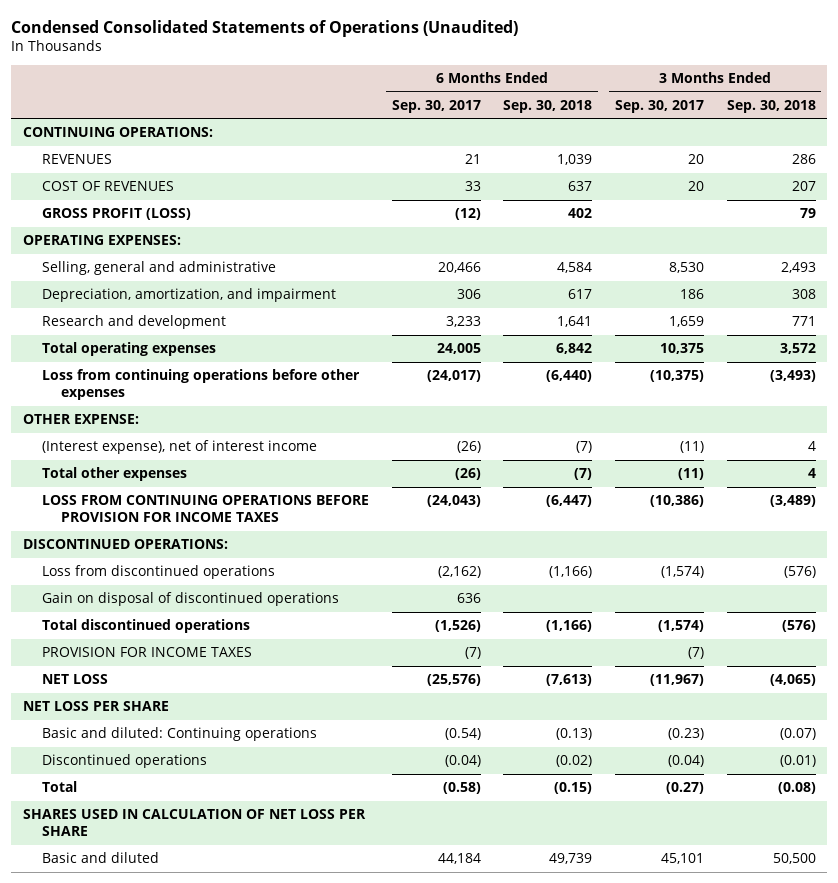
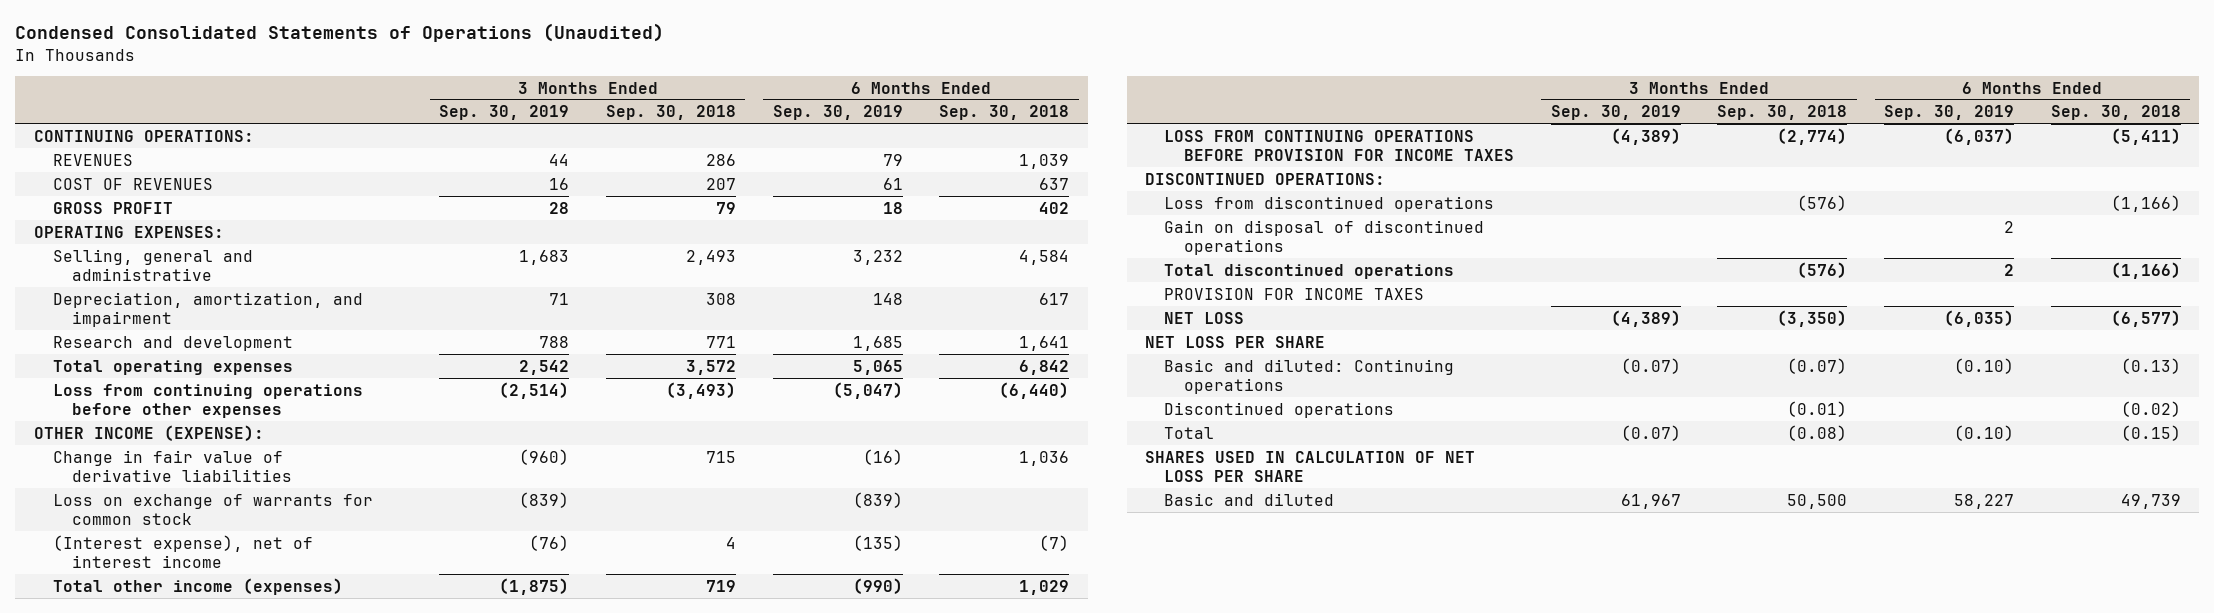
- | 6 Months Ended Sep. 30, 2017 | 6 Months Ended Sep. 30, 2018 | 3 Months Ended Sep. 30, 2017 | 3 Months Ended Sep. 30, 2018
+ | 3 Months Ended Sep. 30, 2019 | 3 Months Ended Sep. 30, 2018 | 6 Months Ended Sep. 30, 2019 | 6 Months Ended Sep. 30, 2018
- GROSS PROFIT (LOSS) | (12) | 402 | | 79
+ GROSS PROFIT | 28 | 79 | 18 | 402
- OTHER EXPENSE:
+ OTHER INCOME (EXPENSE):
+ Change in fair value of derivative liabilities | (960) | 715 | (16) | 1,036
+ Loss on exchange of warrants for common stock | (839) | | (839) |
- Total other expenses | (26) | (7) | (11) | 4
- LOSS FROM CONTINUING OPERATIONS BEFORE PROVISION FOR INCOME TAXES | (24,043) | (6,447) | (10,386) | (3,489)
+ Total other income (expenses) | (1,875) | 719 | (990) | 1,029
+ LOSS FROM CONTINUING OPERATIONS BEFORE PROVISION FOR INCOME TAXES | (4,389) | (2,774) | (6,037) | (5,411)
- NET LOSS | (25,576) | (7,613) | (11,967) | (4,065)
+ NET LOSS | (4,389) | (3,350) | (6,035) | (6,577)

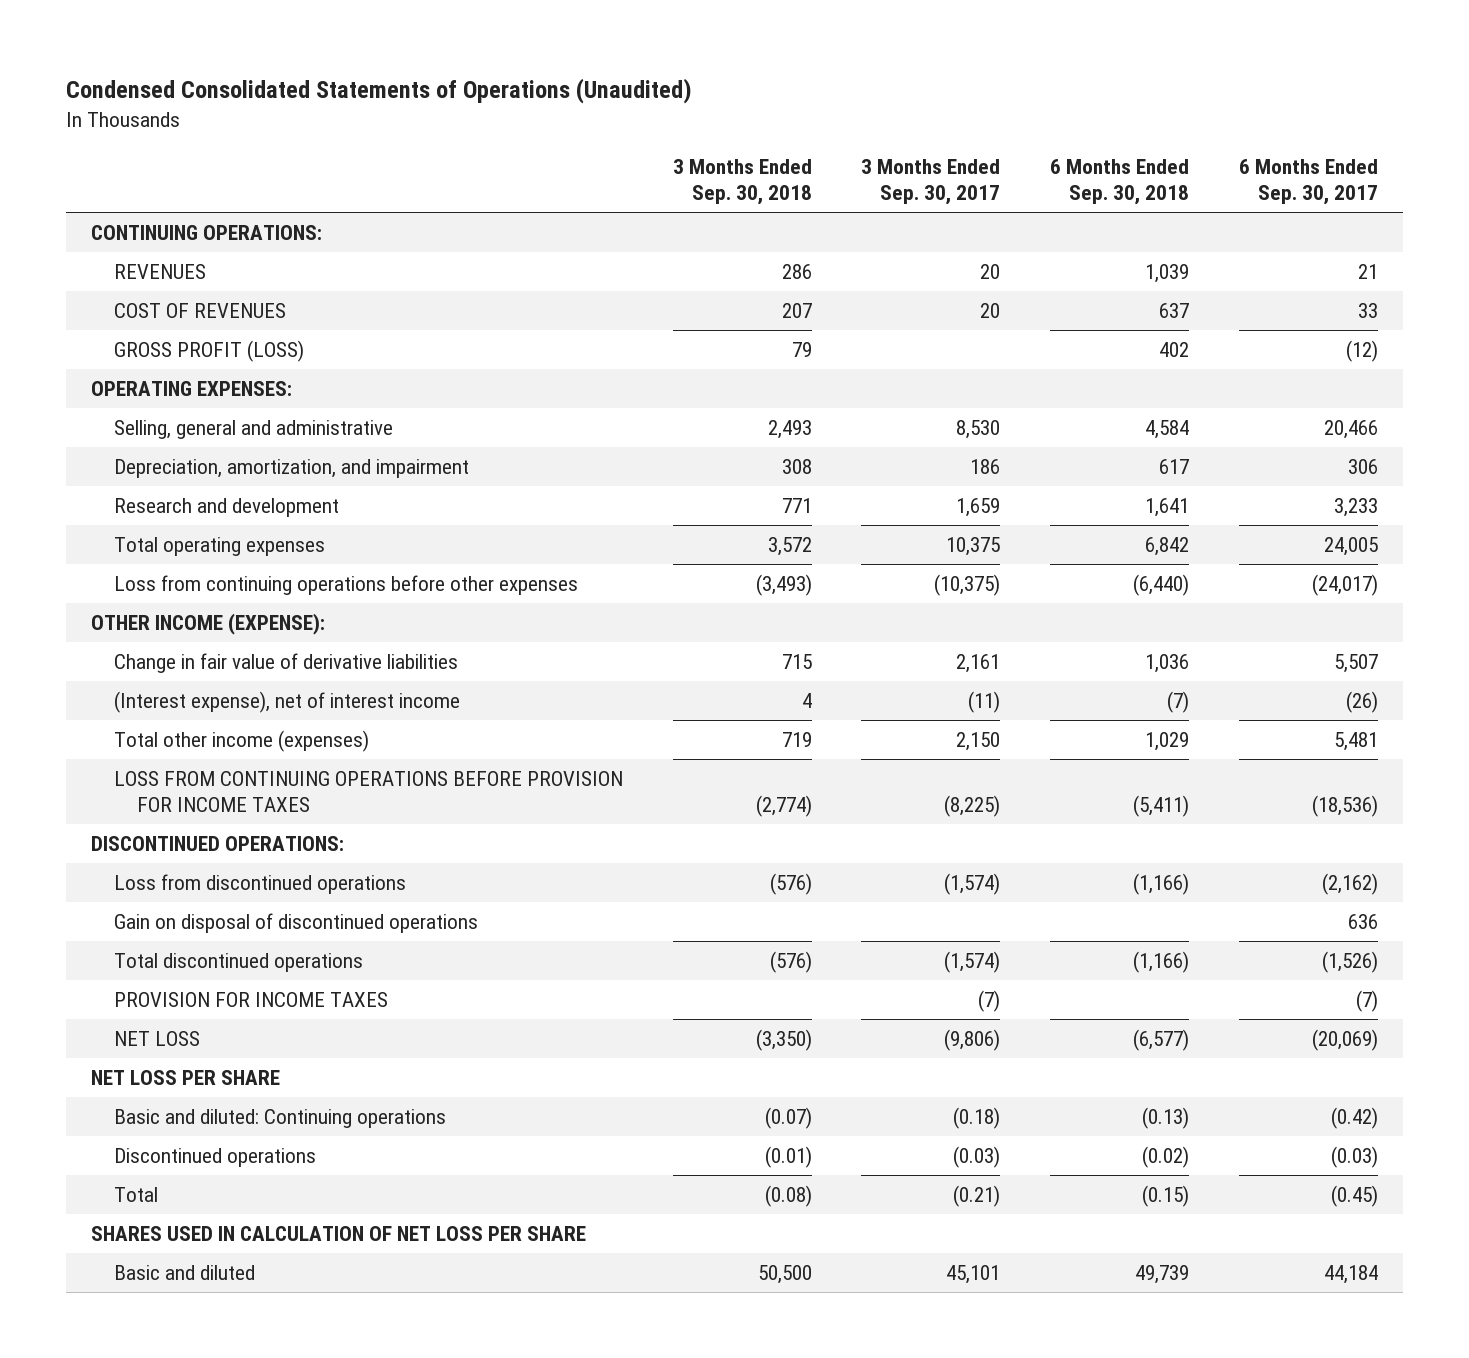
- | 3 Months Ended Sep. 30, 2019 | 3 Months Ended Sep. 30, 2018 | 6 Months Ended Sep. 30, 2019 | 6 Months Ended Sep. 30, 2018
+ | 3 Months Ended Sep. 30, 2018 | 3 Months Ended Sep. 30, 2017 | 6 Months Ended Sep. 30, 2018 | 6 Months Ended Sep. 30, 2017
- GROSS PROFIT | 28 | 79 | 18 | 402
+ GROSS PROFIT (LOSS) | 79 | | 402 | (12)
- Loss on exchange of warrants for common stock | (839) | | (839) |

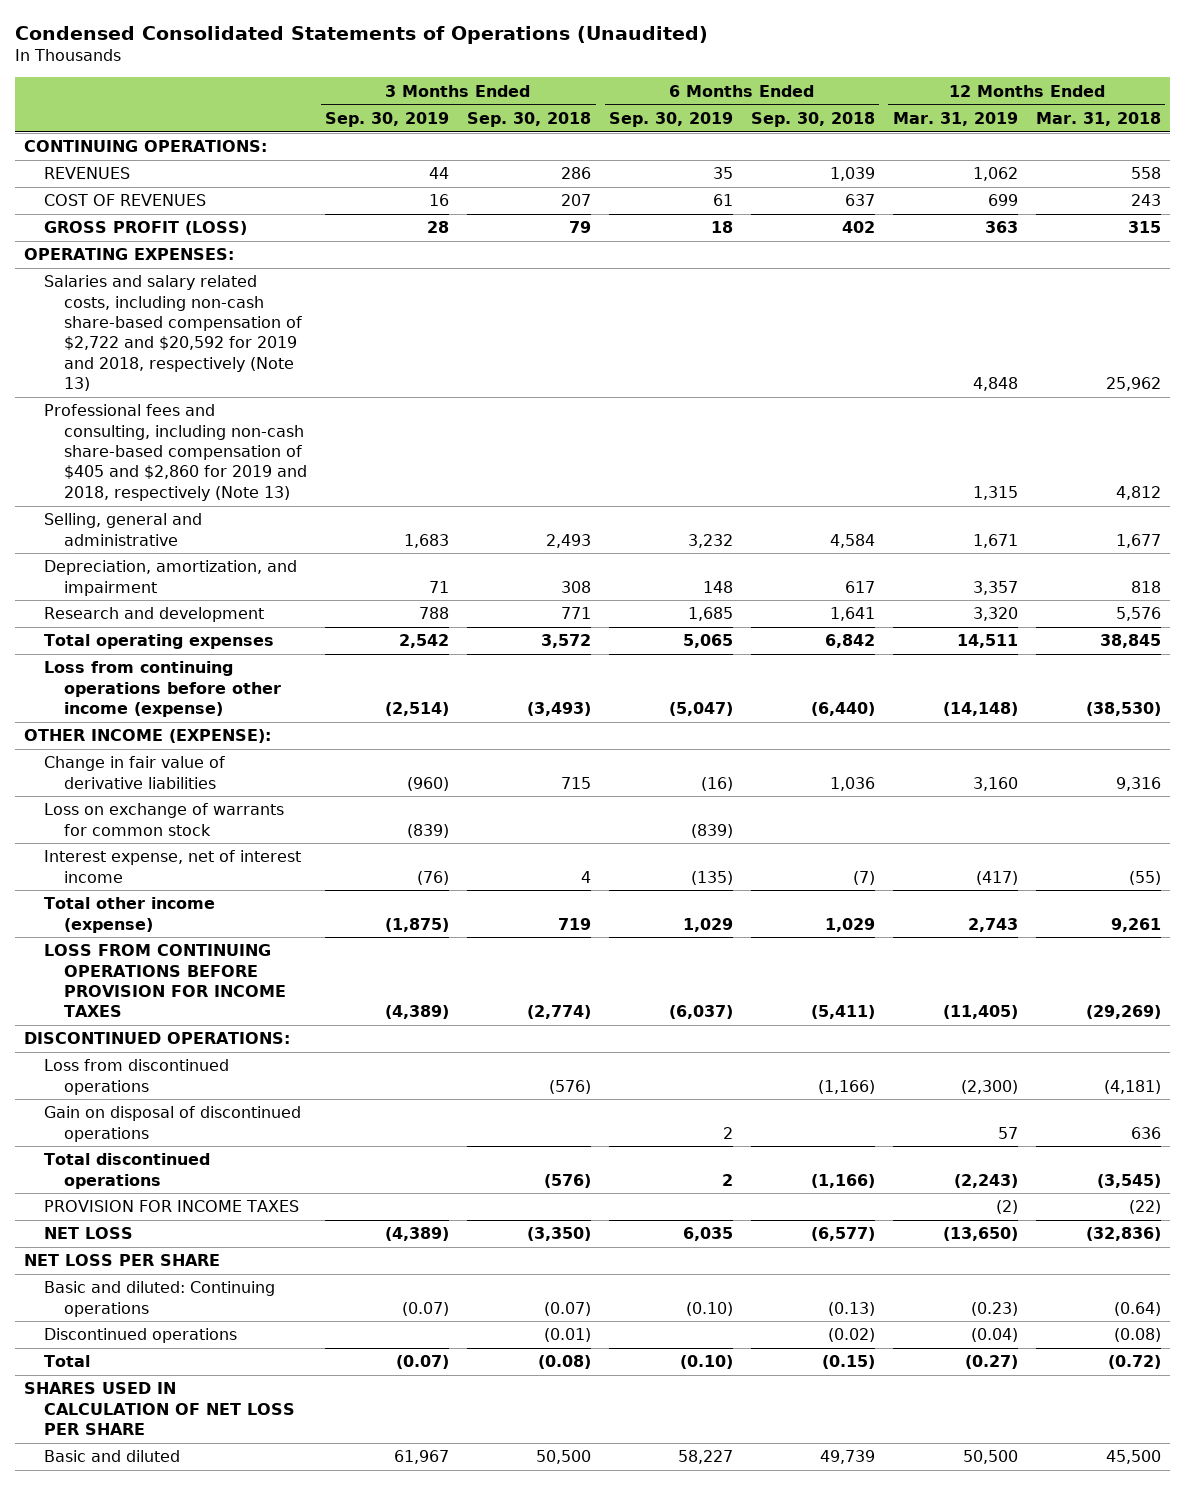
- | 3 Months Ended Sep. 30, 2018 | 3 Months Ended Sep. 30, 2017 | 6 Months Ended Sep. 30, 2018 | 6 Months Ended Sep. 30, 2017
+ | 3 Months Ended Sep. 30, 2019 | 3 Months Ended Sep. 30, 2018 | 6 Months Ended Sep. 30, 2019 | 6 Months Ended Sep. 30, 2018 | 12 Months Ended Mar. 31, 2019 | 12 Months Ended Mar. 31, 2018
+ Salaries and salary related costs, including non-cash share-based compensation of $2,722 and $20,592 for 2019 and 2018, respectively (Note 13) | | | | | 4,848 | 25,962
+ Professional fees and consulting, including non-cash share-based compensation of $405 and $2,860 for 2019 and 2018, respectively (Note 13) | | | | | 1,315 | 4,812
- Loss from continuing operations before other expenses | (3,493) | (10,375) | (6,440) | (24,017)
+ Loss from continuing operations before other income (expense) | (2,514) | (3,493) | (5,047) | (6,440) | (14,148) | (38,530)
- (Interest expense), net of interest income | 4 | (11) | (7) | (26)
- Total other income (expenses) | 719 | 2,150 | 1,029 | 5,481
+ Loss on exchange of warrants for common stock | (839) | | (839) | | |
+ Interest expense, net of interest income | (76) | 4 | (135) | (7) | (417) | (55)
+ Total other income (expense) | (1,875) | 719 | 1,029 | 1,029 | 2,743 | 9,261

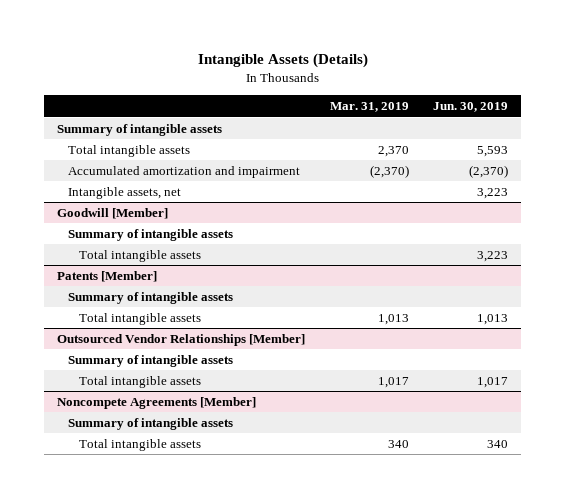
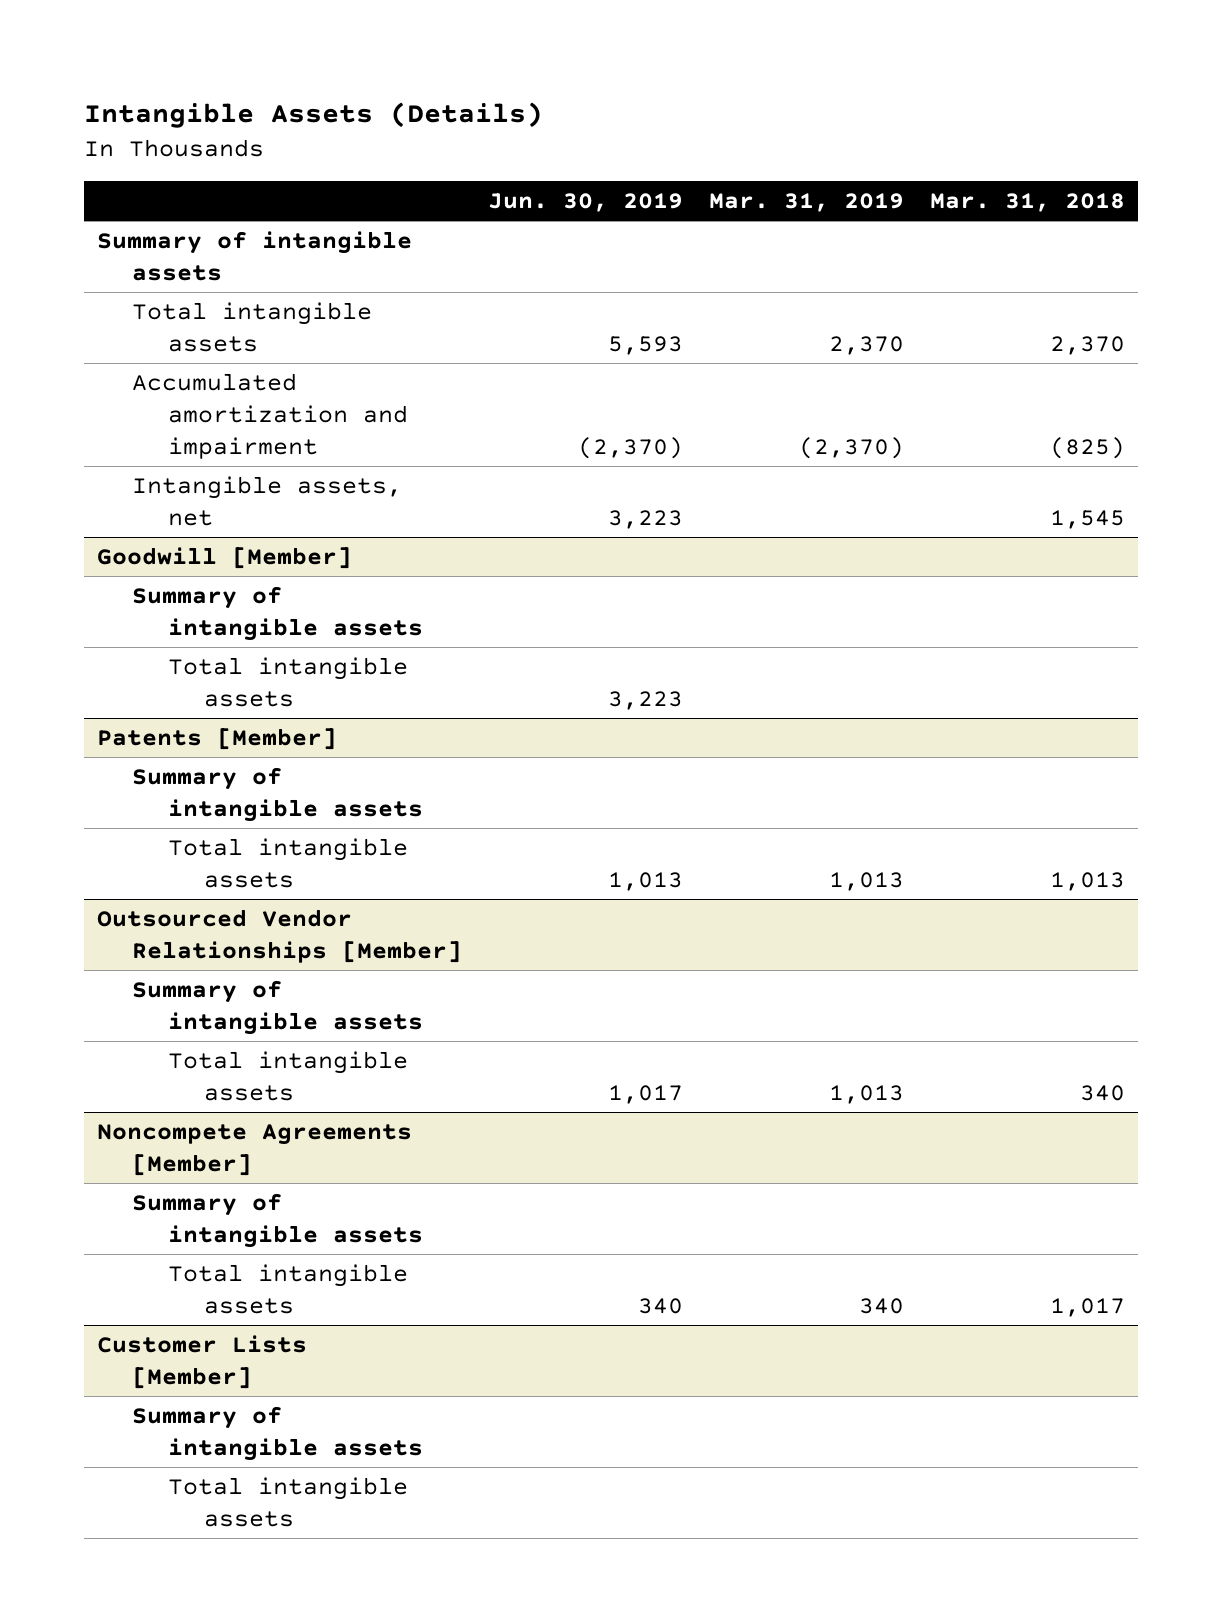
- | Mar. 31, 2019 | Jun. 30, 2019
+ | Jun. 30, 2019 | Mar. 31, 2019 | Mar. 31, 2018
@ Outsourced Vendor Relationships [Member]
- Total intangible assets | 1,017 | 1,017
+ Total intangible assets | 1,017 | 1,013 | 340
+ Customer Lists [Member]
+ Summary of intangible assets
+ Total intangible assets

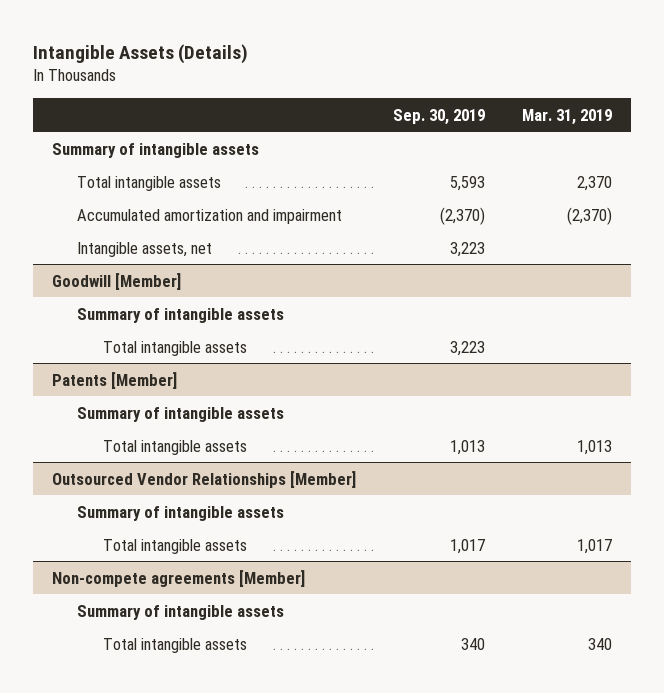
- | Jun. 30, 2019 | Mar. 31, 2019 | Mar. 31, 2018
+ | Sep. 30, 2019 | Mar. 31, 2019
@ Outsourced Vendor Relationships [Member]
- Total intangible assets | 1,017 | 1,013 | 340
- Noncompete Agreements [Member]
@ Outsourced Vendor Relationships [Member]
+ Total intangible assets | 1,017 | 1,017
+ Non-compete agreements [Member]
- Customer Lists [Member]
- Summary of intangible assets
- Total intangible assets

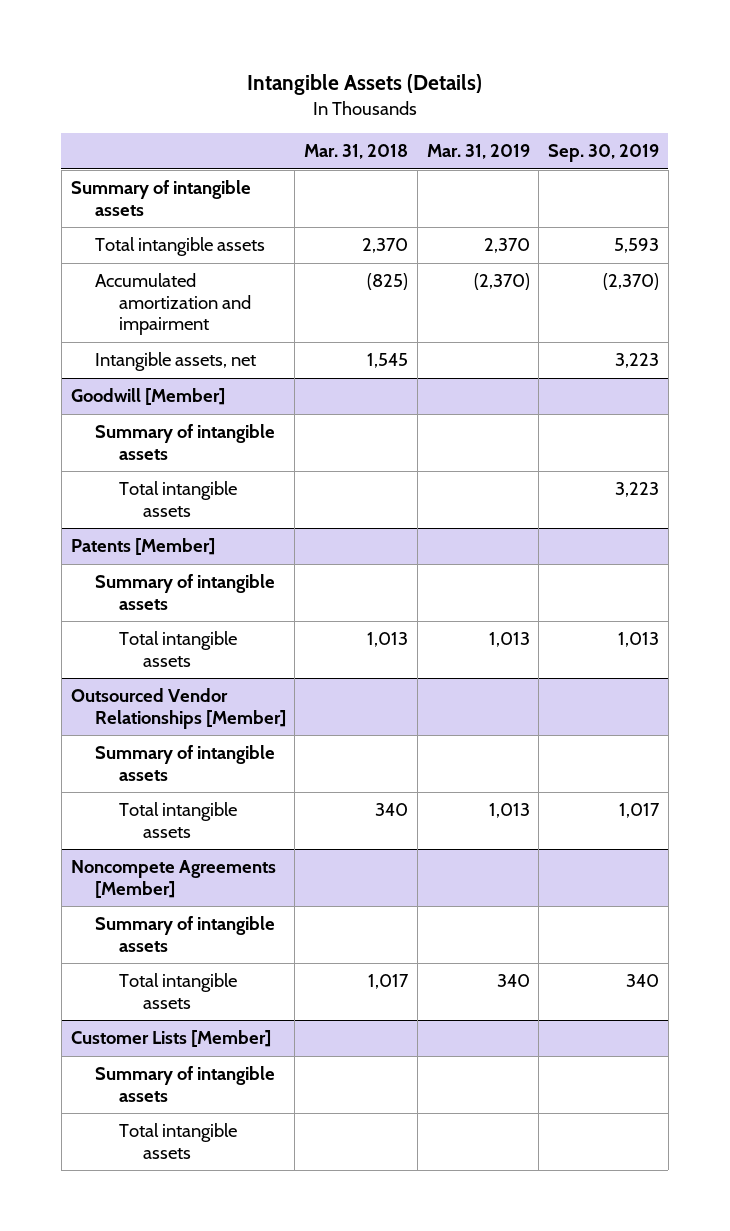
- | Sep. 30, 2019 | Mar. 31, 2019
+ | Mar. 31, 2018 | Mar. 31, 2019 | Sep. 30, 2019
@ Outsourced Vendor Relationships [Member]
- Total intangible assets | 1,017 | 1,017
- Non-compete agreements [Member]
@ Outsourced Vendor Relationships [Member]
+ Total intangible assets | 340 | 1,013 | 1,017
+ Noncompete Agreements [Member]
+ Customer Lists [Member]
+ Summary of intangible assets
+ Total intangible assets

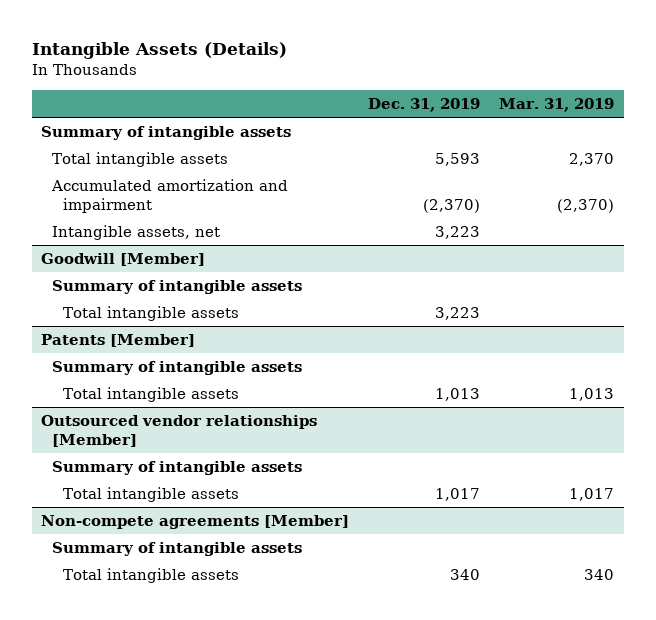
- | Mar. 31, 2018 | Mar. 31, 2019 | Sep. 30, 2019
+ | Dec. 31, 2019 | Mar. 31, 2019
- Outsourced Vendor Relationships [Member]
+ Outsourced vendor relationships [Member]
- Total intangible assets | 340 | 1,013 | 1,017
- Noncompete Agreements [Member]
+ Total intangible assets | 1,017 | 1,017
+ Non-compete agreements [Member]
- Customer Lists [Member]
- Summary of intangible assets
- Total intangible assets

